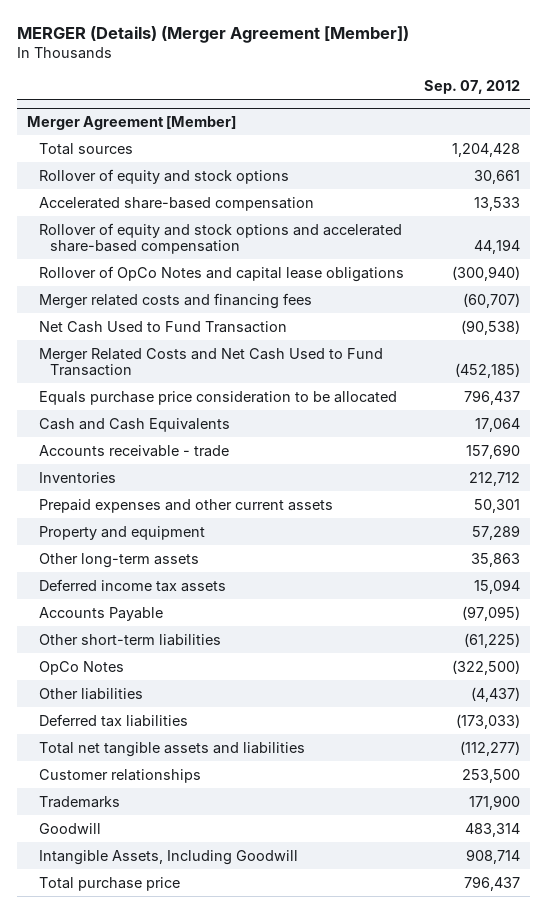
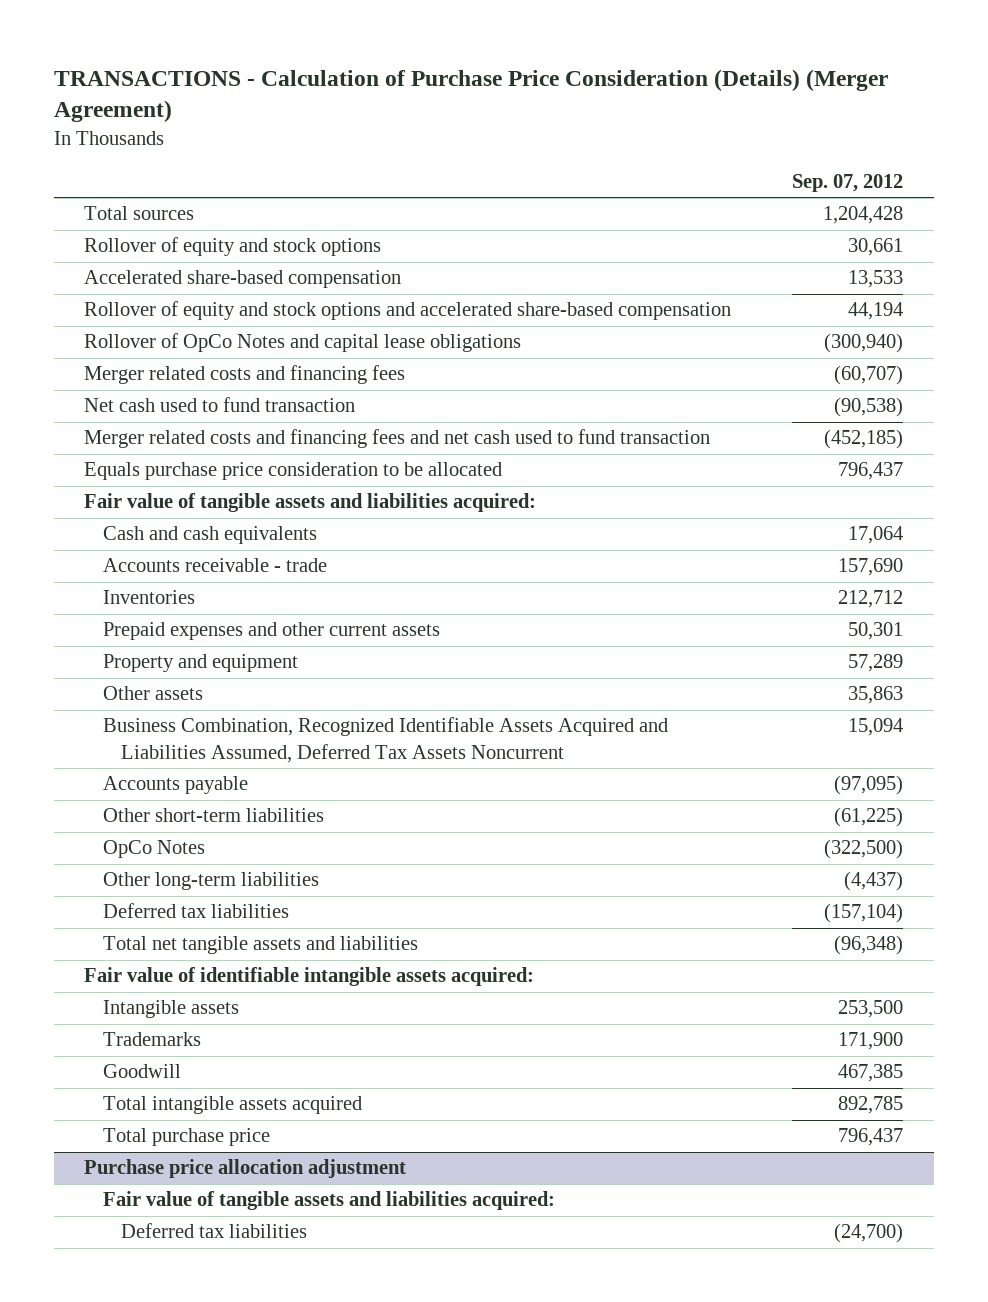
- MERGER (Details) (Merger Agreement [Member])
+ TRANSACTIONS - Calculation of Purchase Price Consideration (Details) (Merger Agreement)
- Merger Agreement [Member]
- Net Cash Used to Fund Transaction | (90,538)
- Merger Related Costs and Net Cash Used to Fund Transaction | (452,185)
+ Net cash used to fund transaction | (90,538)
+ Merger related costs and financing fees and net cash used to fund transaction | (452,185)
- Cash and Cash Equivalents | 17,064
+ Fair value of tangible assets and liabilities acquired:
+ Cash and cash equivalents | 17,064
- Other long-term assets | 35,863
- Deferred income tax assets | 15,094
- Accounts Payable | (97,095)
+ Other assets | 35,863
+ Business Combination, Recognized Identifiable Assets Acquired and Liabilities Assumed, Deferred Tax Assets Noncurrent | 15,094
+ Accounts payable | (97,095)
- Other liabilities | (4,437)
- Deferred tax liabilities | (173,033)
- Total net tangible assets and liabilities | (112,277)
- Customer relationships | 253,500
+ Other long-term liabilities | (4,437)
+ Deferred tax liabilities | (157,104)
+ Total net tangible assets and liabilities | (96,348)
+ Fair value of identifiable intangible assets acquired:
+ Intangible assets | 253,500
- Goodwill | 483,314
- Intangible Assets, Including Goodwill | 908,714
+ Goodwill | 467,385
+ Total intangible assets acquired | 892,785
+ Purchase price allocation adjustment
+ Fair value of tangible assets and liabilities acquired:
+ Deferred tax liabilities | (24,700)

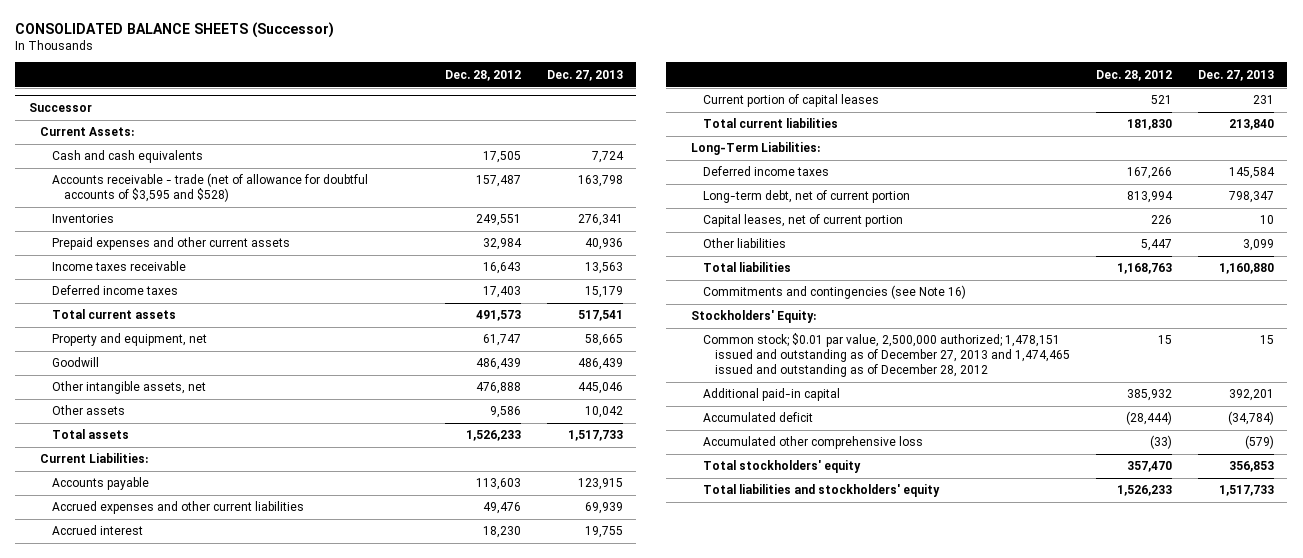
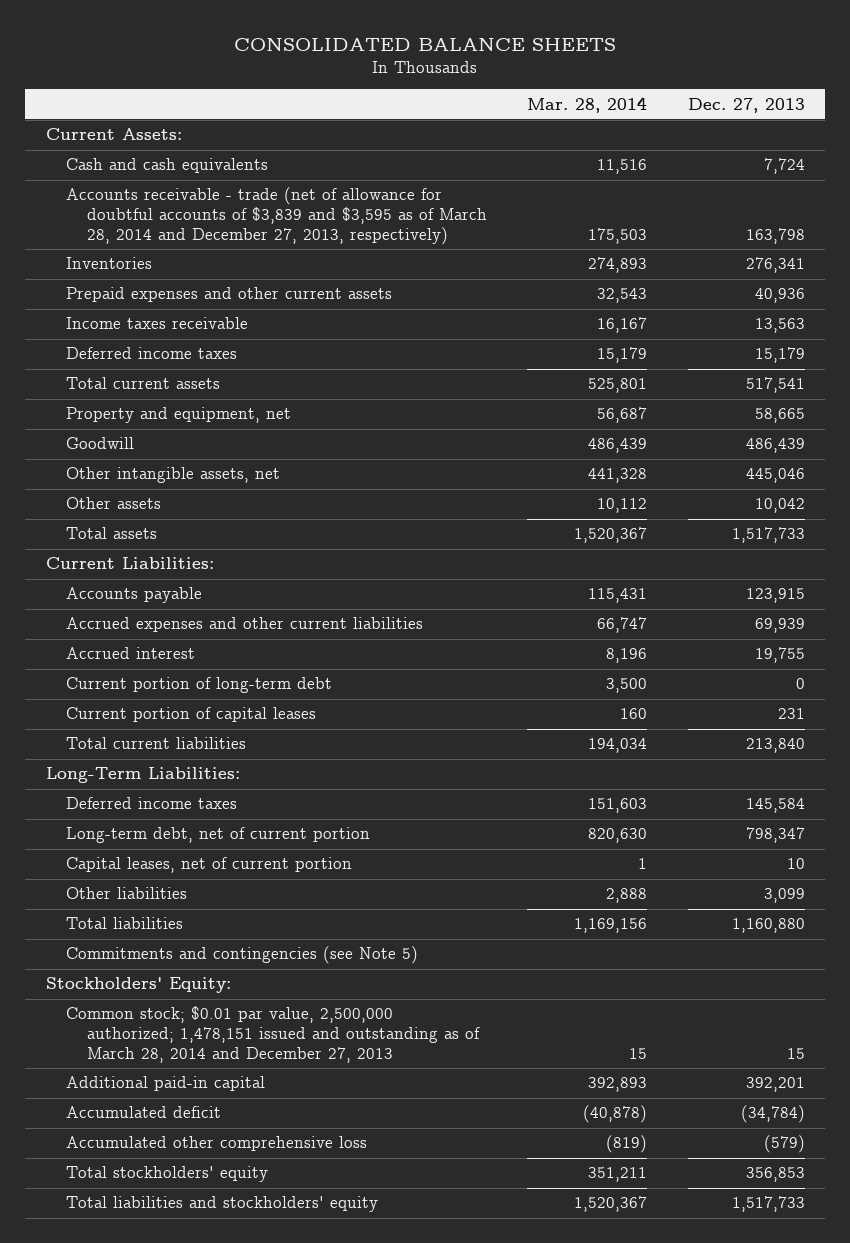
- CONSOLIDATED BALANCE SHEETS (Successor)
+ CONSOLIDATED BALANCE SHEETS
- | Dec. 28, 2012 | Dec. 27, 2013
+ | Mar. 28, 2014 | Dec. 27, 2013
- Successor
- Accounts receivable - trade (net of allowance for doubtful accounts of $3,595 and $528) | 157,487 | 163,798
+ Accounts receivable - trade (net of allowance for doubtful accounts of $3,839 and $3,595 as of March 28, 2014 and December 27, 2013, respectively) | 175,503 | 163,798
+ Current portion of long-term debt | 3,500 | 0
- Commitments and contingencies (see Note 16)
+ Commitments and contingencies (see Note 5)
- Common stock; $0.01 par value, 2,500,000 authorized; 1,478,151 issued and outstanding as of December 27, 2013 and 1,474,465 issued and outstanding as of December 28, 2012 | 15 | 15
+ Common stock; $0.01 par value, 2,500,000 authorized; 1,478,151 issued and outstanding as of March 28, 2014 and December 27, 2013 | 15 | 15

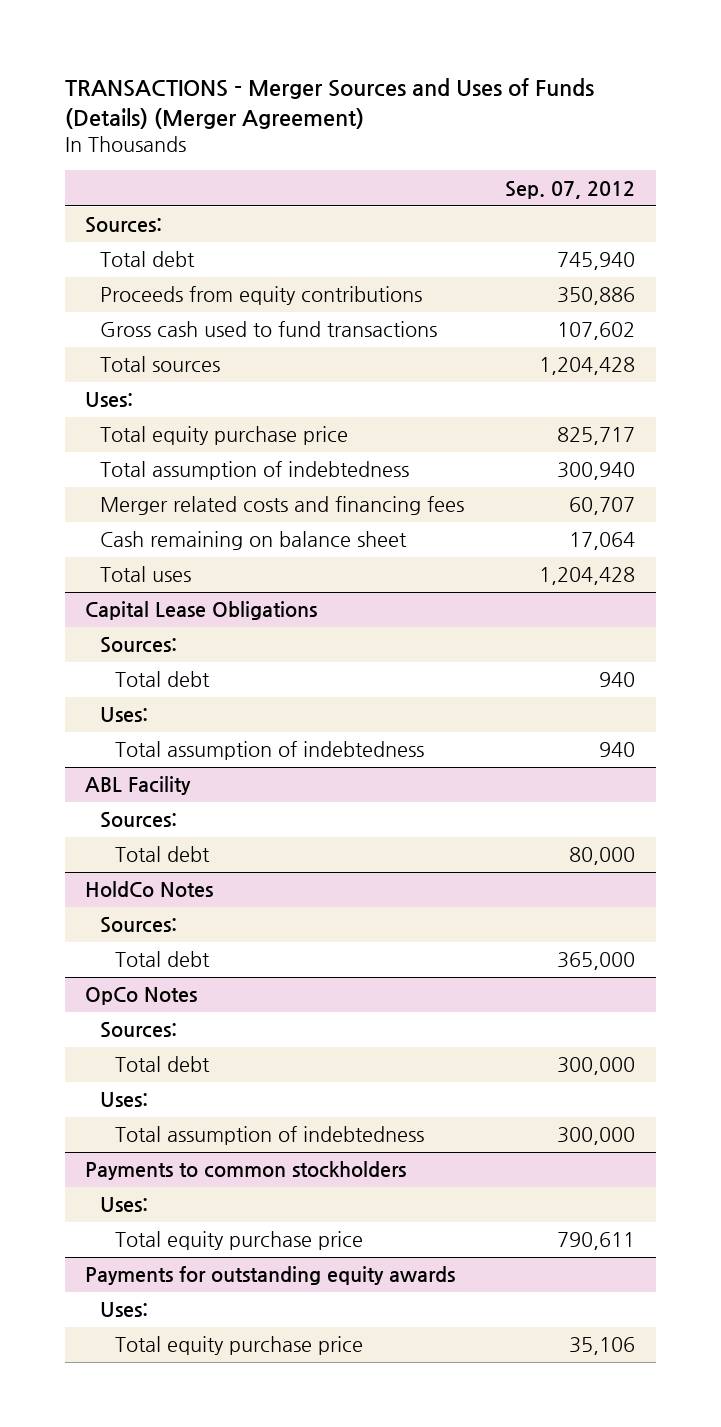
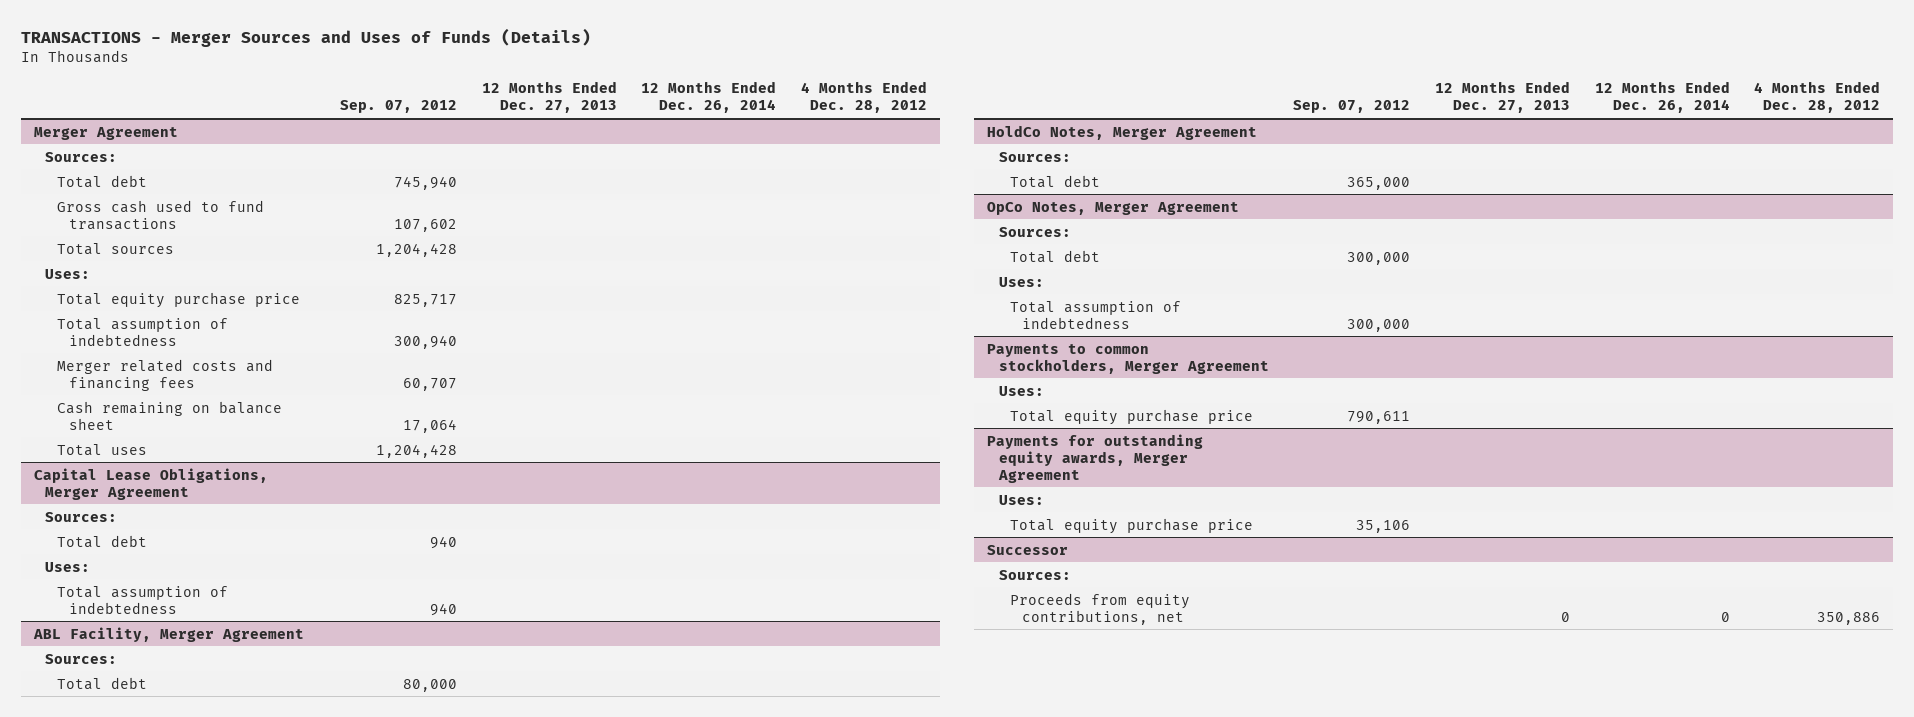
- TRANSACTIONS - Merger Sources and Uses of Funds (Details) (Merger Agreement)
+ TRANSACTIONS - Merger Sources and Uses of Funds (Details)
- | Sep. 07, 2012
+ | Sep. 07, 2012 | 12 Months Ended Dec. 27, 2013 | 12 Months Ended Dec. 26, 2014 | 4 Months Ended Dec. 28, 2012
+ Merger Agreement
- Proceeds from equity contributions | 350,886
- Capital Lease Obligations
+ Capital Lease Obligations, Merger Agreement
- ABL Facility
+ ABL Facility, Merger Agreement
- HoldCo Notes
+ HoldCo Notes, Merger Agreement
- OpCo Notes
+ OpCo Notes, Merger Agreement
- Payments to common stockholders
+ Payments to common stockholders, Merger Agreement
- Payments for outstanding equity awards
+ Payments for outstanding equity awards, Merger Agreement
+ Successor
+ Sources:
+ Proceeds from equity contributions, net | | 0 | 0 | 350,886

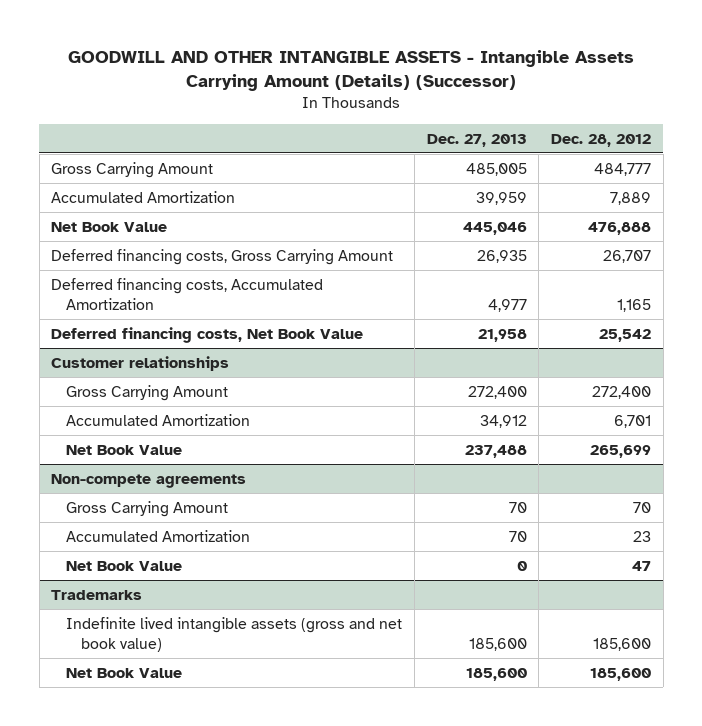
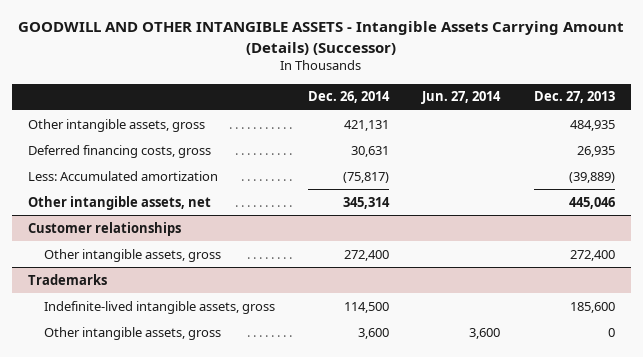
- | Dec. 27, 2013 | Dec. 28, 2012
+ | Dec. 26, 2014 | Jun. 27, 2014 | Dec. 27, 2013
- Gross Carrying Amount | 485,005 | 484,777
- Accumulated Amortization | 39,959 | 7,889
- Net Book Value | 445,046 | 476,888
- Deferred financing costs, Gross Carrying Amount | 26,935 | 26,707
- Deferred financing costs, Accumulated Amortization | 4,977 | 1,165
- Deferred financing costs, Net Book Value | 21,958 | 25,542
+ Other intangible assets, gross | 421,131 | | 484,935
+ Deferred financing costs, gross | 30,631 | | 26,935
+ Less: Accumulated amortization | (75,817) | | (39,889)
+ Other intangible assets, net | 345,314 | | 445,046
@ Customer relationships
- Gross Carrying Amount | 272,400 | 272,400
- Accumulated Amortization | 34,912 | 6,701
- Net Book Value | 237,488 | 265,699
- Non-compete agreements
- Gross Carrying Amount | 70 | 70
- Accumulated Amortization | 70 | 23
- Net Book Value | 0 | 47
@ Customer relationships
+ Other intangible assets, gross | 272,400 | | 272,400
@ Trademarks
- Indefinite lived intangible assets (gross and net book value) | 185,600 | 185,600
- Net Book Value | 185,600 | 185,600
+ Indefinite-lived intangible assets, gross | 114,500 | | 185,600
+ Other intangible assets, gross | 3,600 | 3,600 | 0

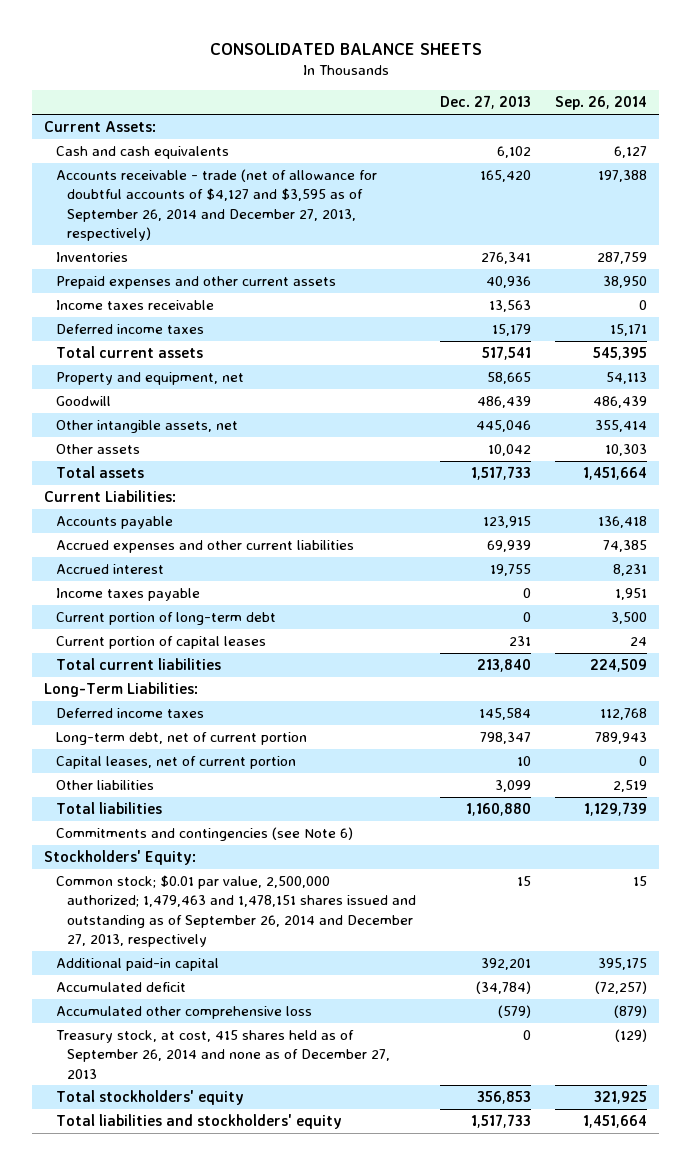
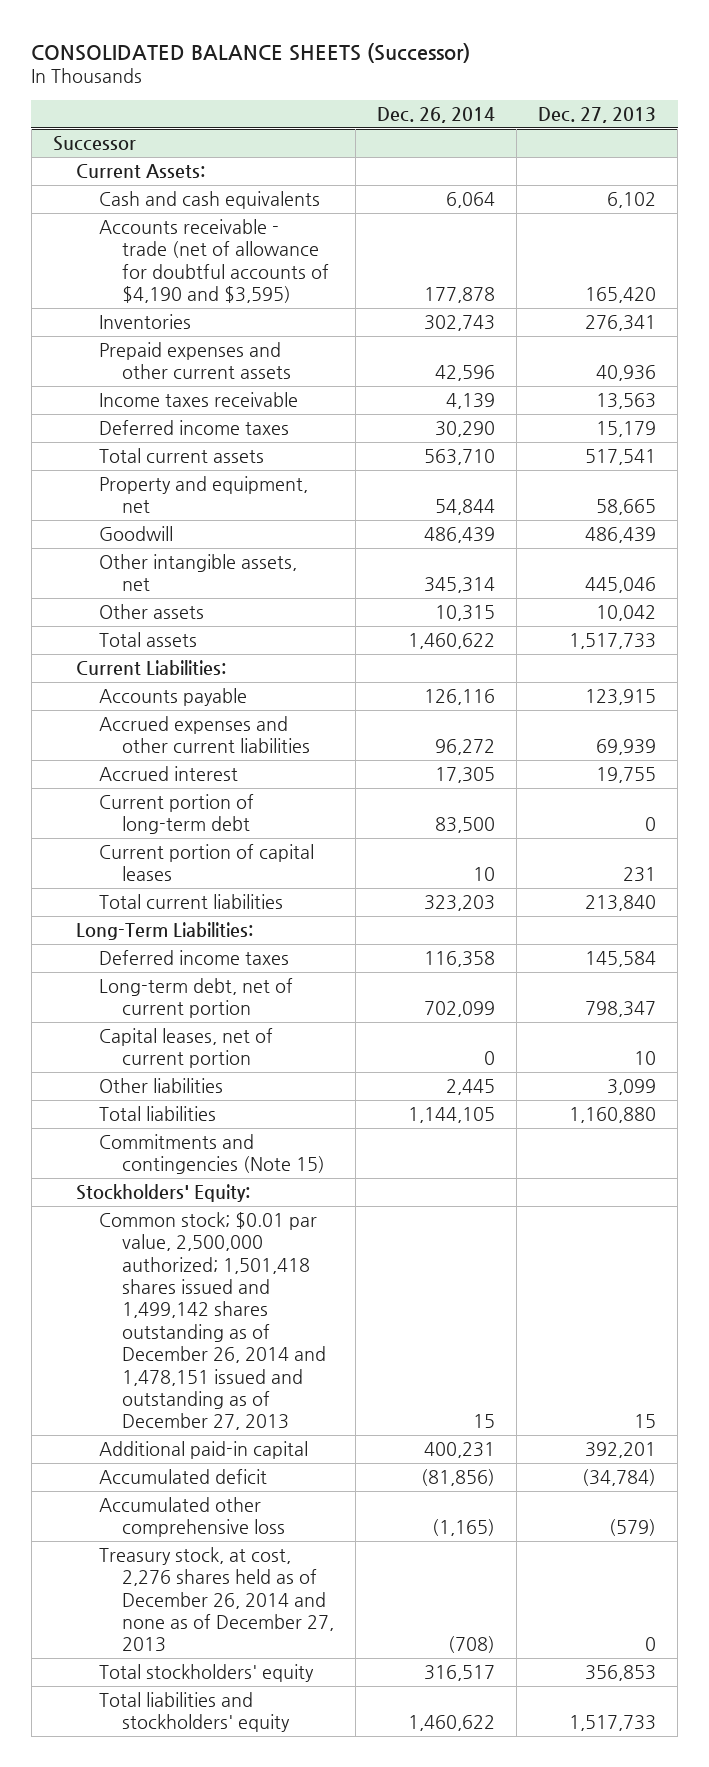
- CONSOLIDATED BALANCE SHEETS
+ CONSOLIDATED BALANCE SHEETS (Successor)
- | Dec. 27, 2013 | Sep. 26, 2014
+ | Dec. 26, 2014 | Dec. 27, 2013
+ Successor
- Accounts receivable - trade (net of allowance for doubtful accounts of $4,127 and $3,595 as of September 26, 2014 and December 27, 2013, respectively) | 165,420 | 197,388
+ Accounts receivable - trade (net of allowance for doubtful accounts of $4,190 and $3,595) | 177,878 | 165,420
- Income taxes payable | 0 | 1,951
- Commitments and contingencies (see Note 6)
+ Commitments and contingencies (Note 15)
- Common stock; $0.01 par value, 2,500,000 authorized; 1,479,463 and 1,478,151 shares issued and outstanding as of September 26, 2014 and December 27, 2013, respectively | 15 | 15
+ Common stock; $0.01 par value, 2,500,000 authorized; 1,501,418 shares issued and 1,499,142 shares outstanding as of December 26, 2014 and 1,478,151 issued and outstanding as of December 27, 2013 | 15 | 15
- Treasury stock, at cost, 415 shares held as of September 26, 2014 and none as of December 27, 2013 | 0 | (129)
+ Treasury stock, at cost, 2,276 shares held as of December 26, 2014 and none as of December 27, 2013 | (708) | 0

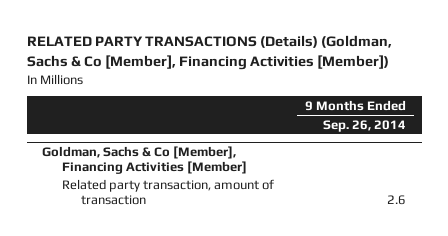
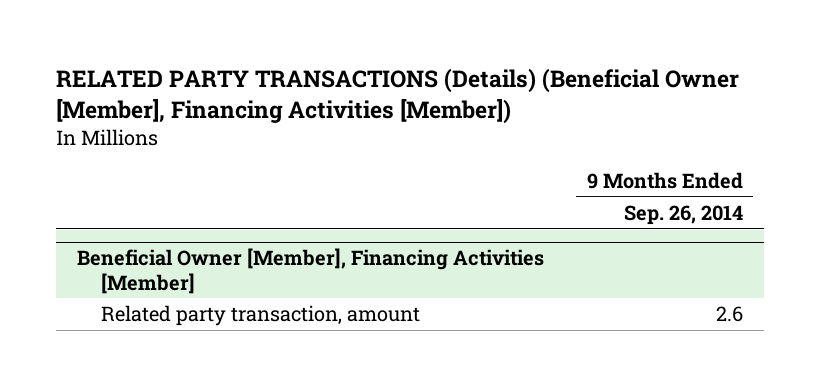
- RELATED PARTY TRANSACTIONS (Details) (Goldman, Sachs & Co [Member], Financing Activities [Member])
+ RELATED PARTY TRANSACTIONS (Details) (Beneficial Owner [Member], Financing Activities [Member])
- Goldman, Sachs & Co [Member], Financing Activities [Member]
- Related party transaction, amount of transaction | 2.6
+ Beneficial Owner [Member], Financing Activities [Member]
+ Related party transaction, amount | 2.6

